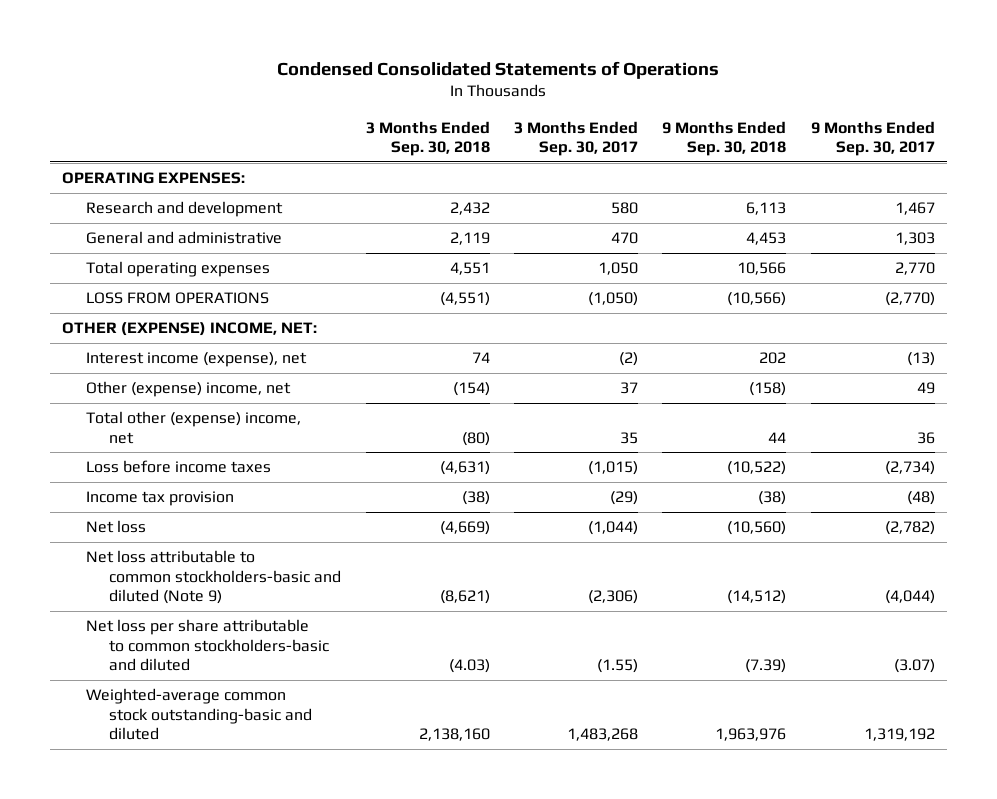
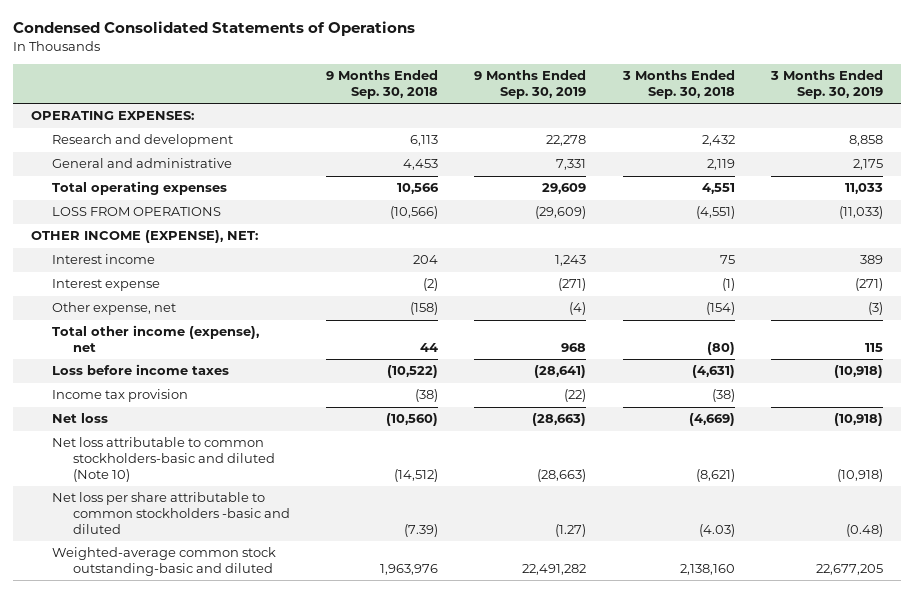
- | 3 Months Ended Sep. 30, 2018 | 3 Months Ended Sep. 30, 2017 | 9 Months Ended Sep. 30, 2018 | 9 Months Ended Sep. 30, 2017
+ | 9 Months Ended Sep. 30, 2018 | 9 Months Ended Sep. 30, 2019 | 3 Months Ended Sep. 30, 2018 | 3 Months Ended Sep. 30, 2019
- OTHER (EXPENSE) INCOME, NET:
- Interest income (expense), net | 74 | (2) | 202 | (13)
- Other (expense) income, net | (154) | 37 | (158) | 49
- Total other (expense) income, net | (80) | 35 | 44 | 36
+ OTHER INCOME (EXPENSE), NET:
+ Interest income | 204 | 1,243 | 75 | 389
+ Interest expense | (2) | (271) | (1) | (271)
+ Other expense, net | (158) | (4) | (154) | (3)
+ Total other income (expense), net | 44 | 968 | (80) | 115
- Net loss attributable to common stockholders-basic and diluted (Note 9) | (8,621) | (2,306) | (14,512) | (4,044)
- Net loss per share attributable to common stockholders-basic and diluted | (4.03) | (1.55) | (7.39) | (3.07)
+ Net loss attributable to common stockholders-basic and diluted (Note 10) | (14,512) | (28,663) | (8,621) | (10,918)
+ Net loss per share attributable to common stockholders -basic and diluted | (7.39) | (1.27) | (4.03) | (0.48)

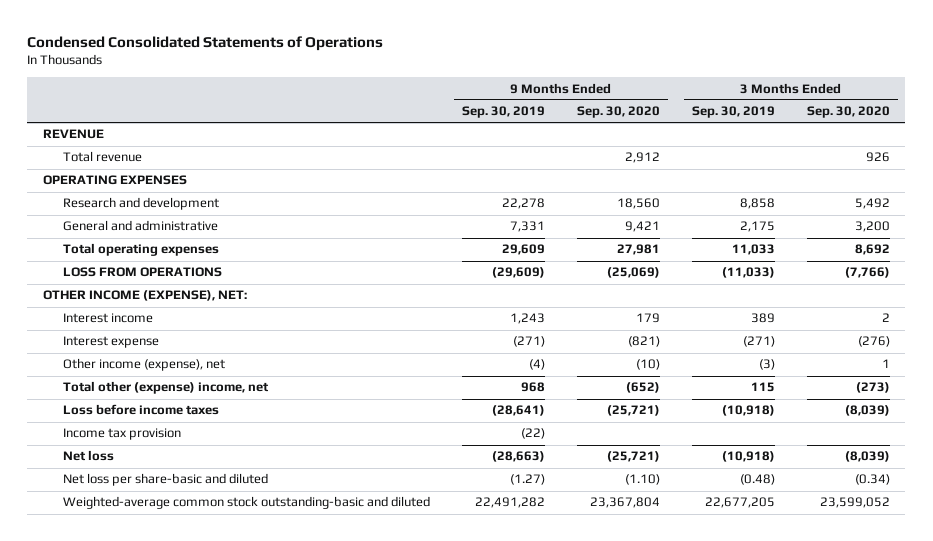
- | 9 Months Ended Sep. 30, 2018 | 9 Months Ended Sep. 30, 2019 | 3 Months Ended Sep. 30, 2018 | 3 Months Ended Sep. 30, 2019
+ | 9 Months Ended Sep. 30, 2019 | 9 Months Ended Sep. 30, 2020 | 3 Months Ended Sep. 30, 2019 | 3 Months Ended Sep. 30, 2020
- OPERATING EXPENSES:
+ REVENUE
+ Total revenue | | 2,912 | | 926
+ OPERATING EXPENSES
- Other expense, net | (158) | (4) | (154) | (3)
- Total other income (expense), net | 44 | 968 | (80) | 115
+ Other income (expense), net | (4) | (10) | (3) | 1
+ Total other (expense) income, net | 968 | (652) | 115 | (273)
- Net loss attributable to common stockholders-basic and diluted (Note 10) | (14,512) | (28,663) | (8,621) | (10,918)
- Net loss per share attributable to common stockholders -basic and diluted | (7.39) | (1.27) | (4.03) | (0.48)
+ Net loss per share-basic and diluted | (1.27) | (1.10) | (0.48) | (0.34)

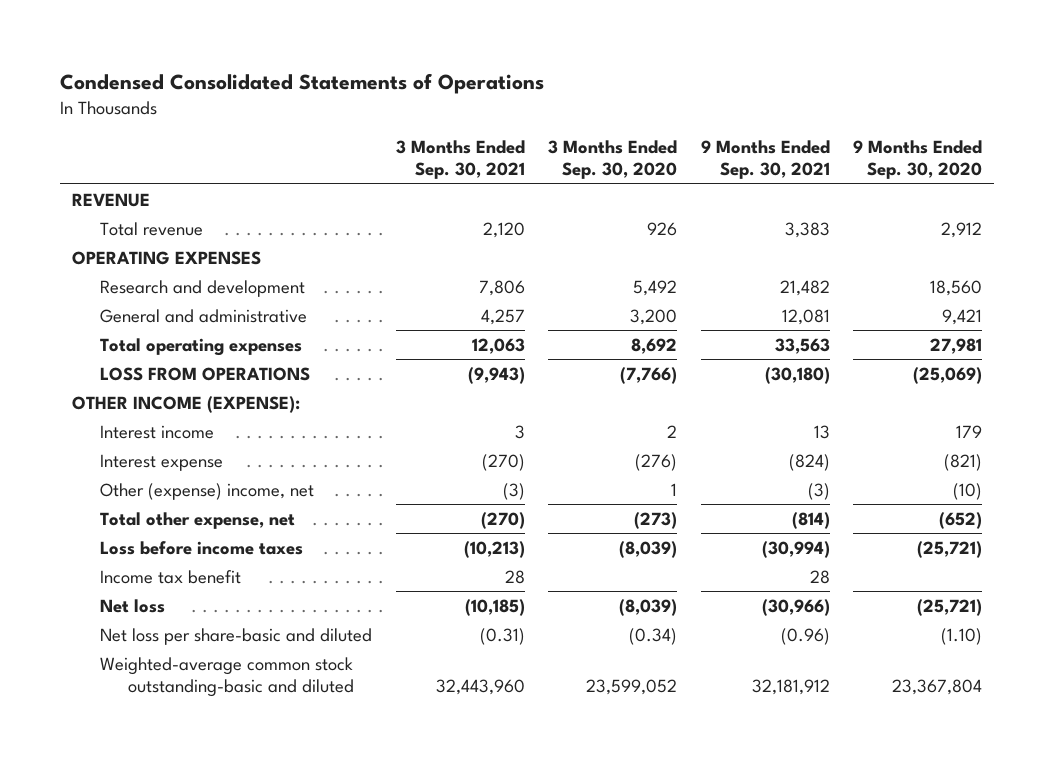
- | 9 Months Ended Sep. 30, 2019 | 9 Months Ended Sep. 30, 2020 | 3 Months Ended Sep. 30, 2019 | 3 Months Ended Sep. 30, 2020
+ | 3 Months Ended Sep. 30, 2021 | 3 Months Ended Sep. 30, 2020 | 9 Months Ended Sep. 30, 2021 | 9 Months Ended Sep. 30, 2020
- OTHER INCOME (EXPENSE), NET:
+ OTHER INCOME (EXPENSE):
- Other income (expense), net | (4) | (10) | (3) | 1
- Total other (expense) income, net | 968 | (652) | 115 | (273)
+ Other (expense) income, net | (3) | 1 | (3) | (10)
+ Total other expense, net | (270) | (273) | (814) | (652)
- Income tax provision | (22) | | |
+ Income tax benefit | 28 | | 28 |

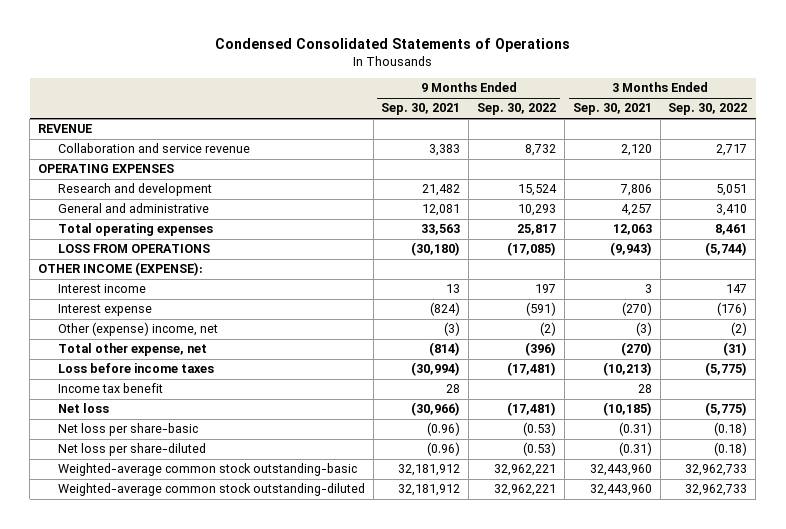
- | 3 Months Ended Sep. 30, 2021 | 3 Months Ended Sep. 30, 2020 | 9 Months Ended Sep. 30, 2021 | 9 Months Ended Sep. 30, 2020
+ | 9 Months Ended Sep. 30, 2021 | 9 Months Ended Sep. 30, 2022 | 3 Months Ended Sep. 30, 2021 | 3 Months Ended Sep. 30, 2022
- Total revenue | 2,120 | 926 | 3,383 | 2,912
+ Collaboration and service revenue | 3,383 | 8,732 | 2,120 | 2,717
- Net loss per share-basic and diluted | (0.31) | (0.34) | (0.96) | (1.10)
- Weighted-average common stock outstanding-basic and diluted | 32,443,960 | 23,599,052 | 32,181,912 | 23,367,804
+ Net loss per share-basic | (0.96) | (0.53) | (0.31) | (0.18)
+ Net loss per share-diluted | (0.96) | (0.53) | (0.31) | (0.18)
+ Weighted-average common stock outstanding-basic | 32,181,912 | 32,962,221 | 32,443,960 | 32,962,733
+ Weighted-average common stock outstanding-diluted | 32,181,912 | 32,962,221 | 32,443,960 | 32,962,733

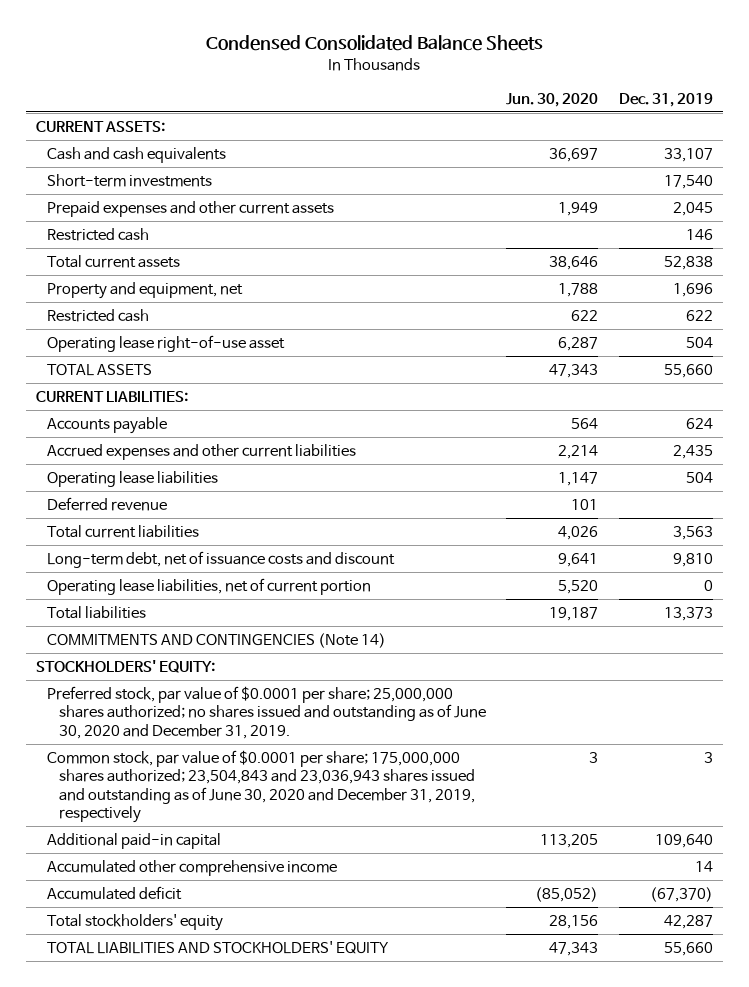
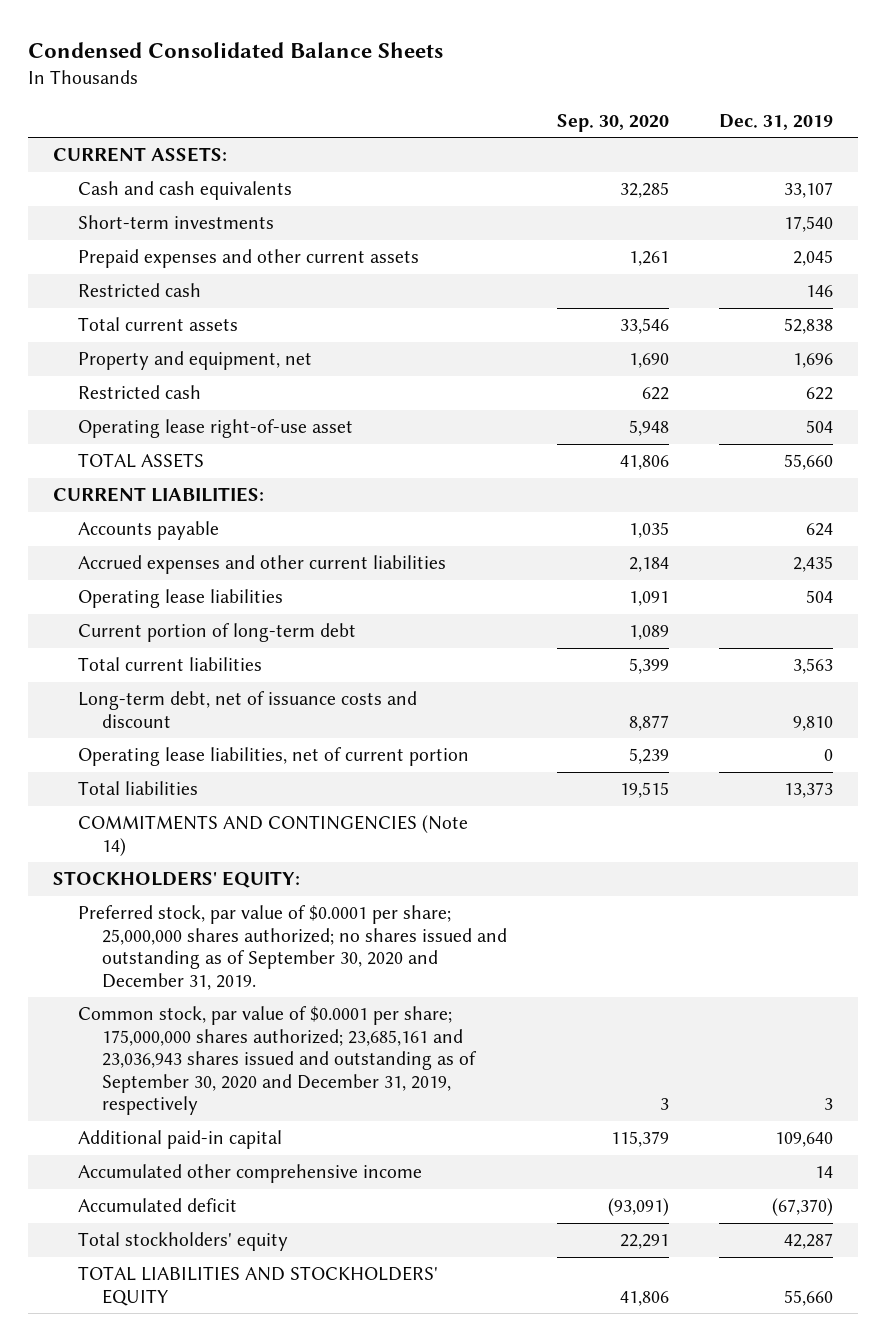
- | Jun. 30, 2020 | Dec. 31, 2019
+ | Sep. 30, 2020 | Dec. 31, 2019
- Deferred revenue | 101 |
+ Current portion of long-term debt | 1,089 |
- Preferred stock, par value of $0.0001 per share; 25,000,000 shares authorized; no shares issued and outstanding as of June 30, 2020 and December 31, 2019.
- Common stock, par value of $0.0001 per share; 175,000,000 shares authorized; 23,504,843 and 23,036,943 shares issued and outstanding as of June 30, 2020 and December 31, 2019, respectively | 3 | 3
+ Preferred stock, par value of $0.0001 per share; 25,000,000 shares authorized; no shares issued and outstanding as of September 30, 2020 and December 31, 2019.
+ Common stock, par value of $0.0001 per share; 175,000,000 shares authorized; 23,685,161 and 23,036,943 shares issued and outstanding as of September 30, 2020 and December 31, 2019, respectively | 3 | 3

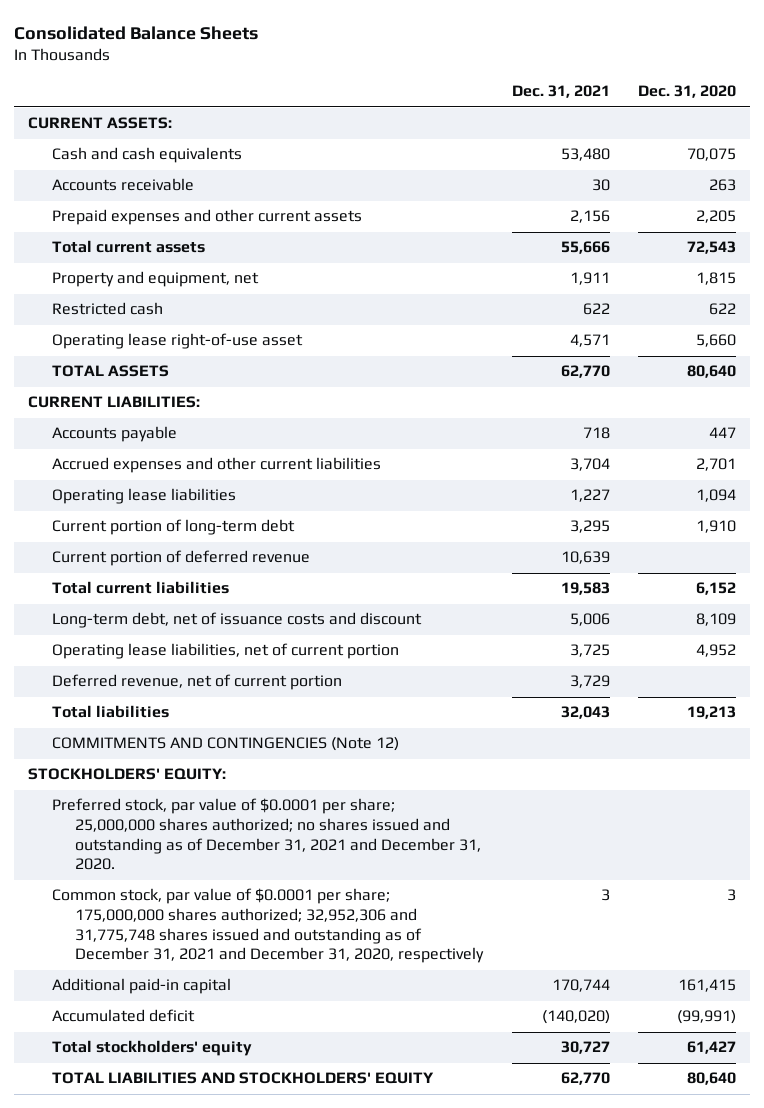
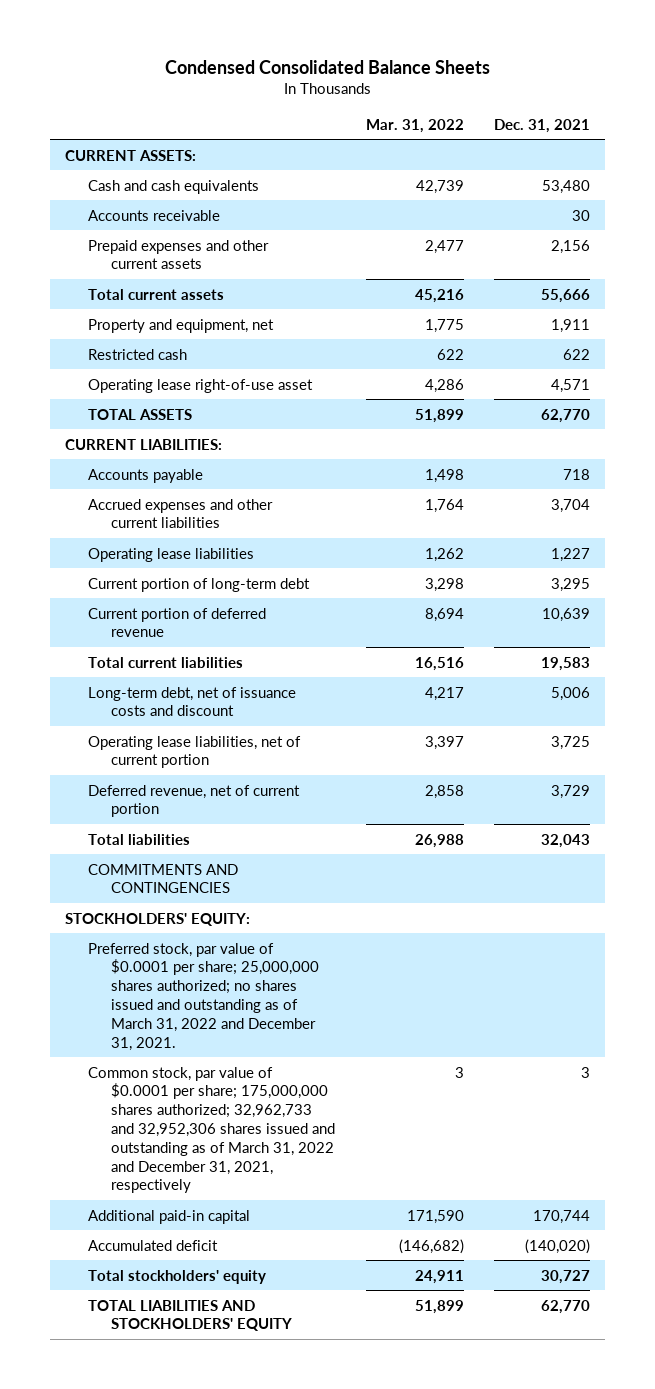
- Consolidated Balance Sheets
+ Condensed Consolidated Balance Sheets
- | Dec. 31, 2021 | Dec. 31, 2020
+ | Mar. 31, 2022 | Dec. 31, 2021
- COMMITMENTS AND CONTINGENCIES (Note 12)
+ COMMITMENTS AND CONTINGENCIES
- Preferred stock, par value of $0.0001 per share; 25,000,000 shares authorized; no shares issued and outstanding as of December 31, 2021 and December 31, 2020.
- Common stock, par value of $0.0001 per share; 175,000,000 shares authorized; 32,952,306 and 31,775,748 shares issued and outstanding as of December 31, 2021 and December 31, 2020, respectively | 3 | 3
+ Preferred stock, par value of $0.0001 per share; 25,000,000 shares authorized; no shares issued and outstanding as of March 31, 2022 and December 31, 2021.
+ Common stock, par value of $0.0001 per share; 175,000,000 shares authorized; 32,962,733 and 32,952,306 shares issued and outstanding as of March 31, 2022 and December 31, 2021, respectively | 3 | 3

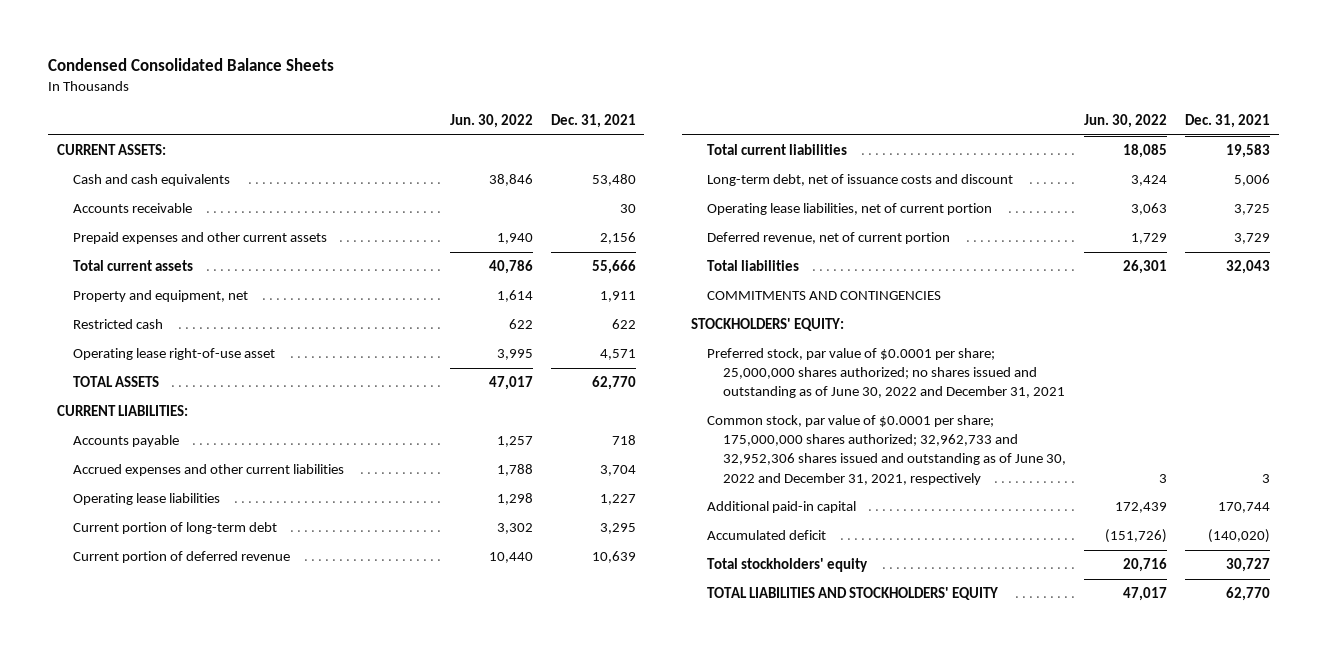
- | Mar. 31, 2022 | Dec. 31, 2021
+ | Jun. 30, 2022 | Dec. 31, 2021
- Preferred stock, par value of $0.0001 per share; 25,000,000 shares authorized; no shares issued and outstanding as of March 31, 2022 and December 31, 2021.
- Common stock, par value of $0.0001 per share; 175,000,000 shares authorized; 32,962,733 and 32,952,306 shares issued and outstanding as of March 31, 2022 and December 31, 2021, respectively | 3 | 3
+ Preferred stock, par value of $0.0001 per share; 25,000,000 shares authorized; no shares issued and outstanding as of June 30, 2022 and December 31, 2021
+ Common stock, par value of $0.0001 per share; 175,000,000 shares authorized; 32,962,733 and 32,952,306 shares issued and outstanding as of June 30, 2022 and December 31, 2021, respectively | 3 | 3

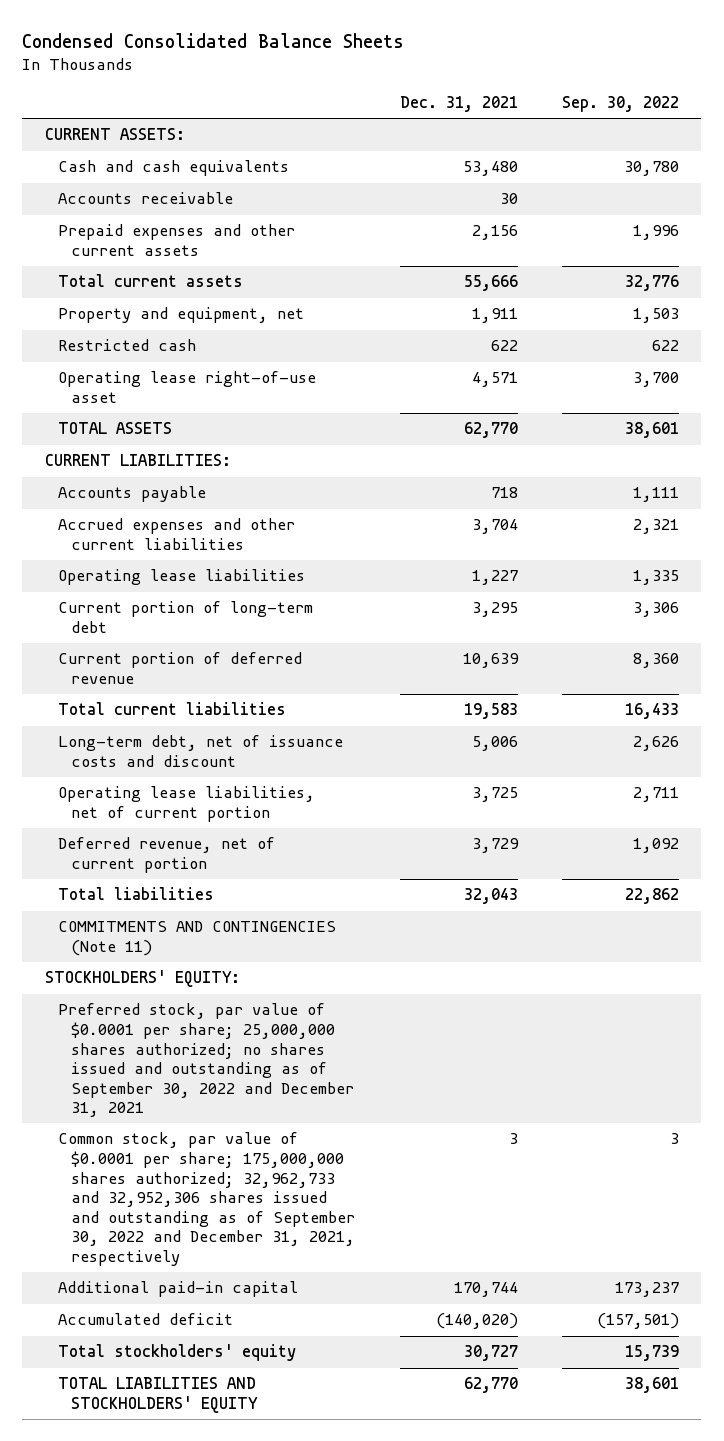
- | Jun. 30, 2022 | Dec. 31, 2021
+ | Dec. 31, 2021 | Sep. 30, 2022
- COMMITMENTS AND CONTINGENCIES
+ COMMITMENTS AND CONTINGENCIES (Note 11)
- Preferred stock, par value of $0.0001 per share; 25,000,000 shares authorized; no shares issued and outstanding as of June 30, 2022 and December 31, 2021
- Common stock, par value of $0.0001 per share; 175,000,000 shares authorized; 32,962,733 and 32,952,306 shares issued and outstanding as of June 30, 2022 and December 31, 2021, respectively | 3 | 3
+ Preferred stock, par value of $0.0001 per share; 25,000,000 shares authorized; no shares issued and outstanding as of September 30, 2022 and December 31, 2021
+ Common stock, par value of $0.0001 per share; 175,000,000 shares authorized; 32,962,733 and 32,952,306 shares issued and outstanding as of September 30, 2022 and December 31, 2021, respectively | 3 | 3

